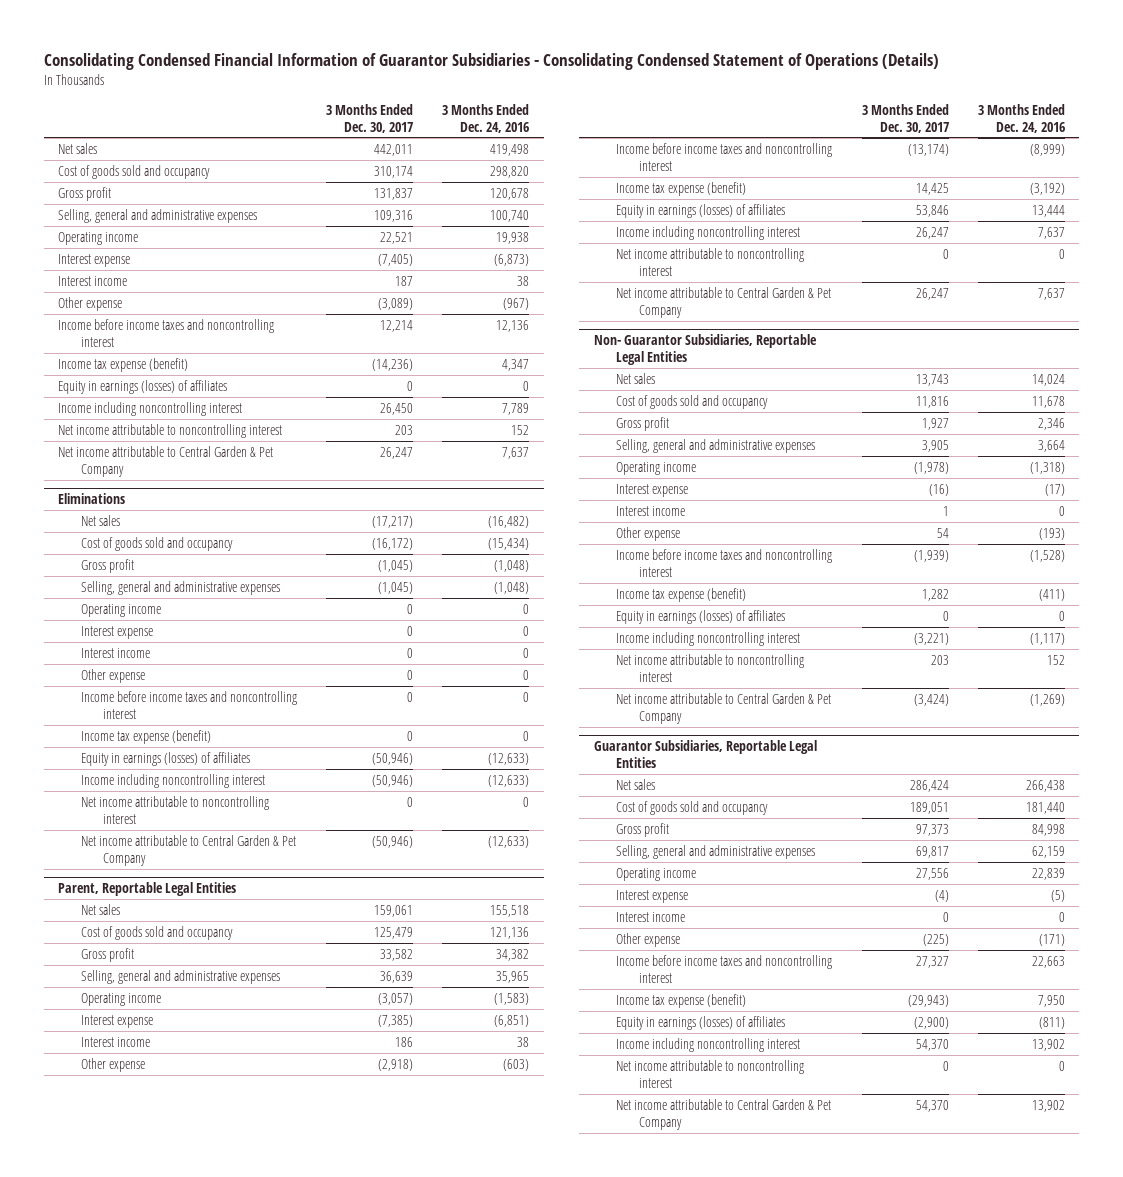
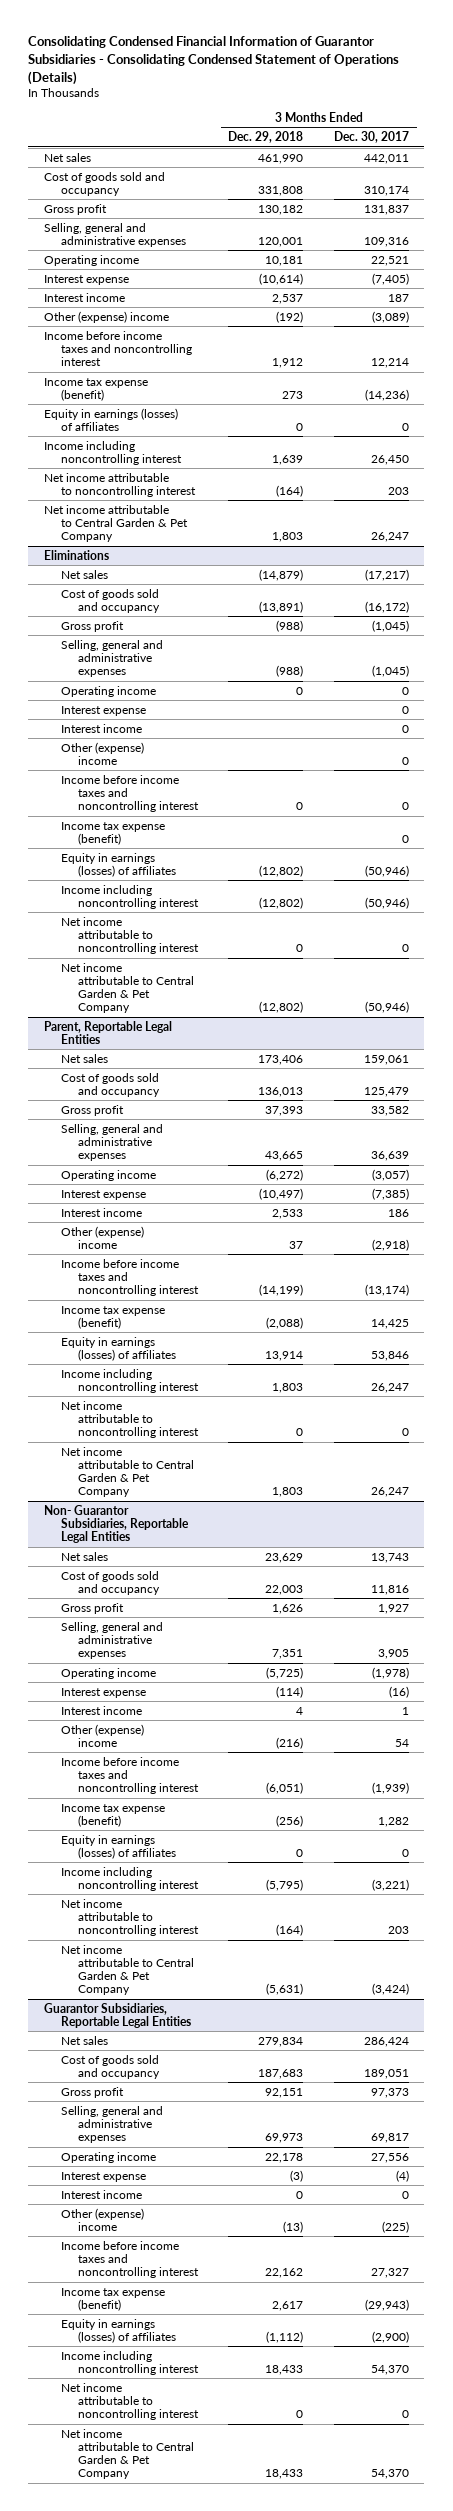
- | 3 Months Ended Dec. 30, 2017 | 3 Months Ended Dec. 24, 2016
+ | 3 Months Ended Dec. 29, 2018 | 3 Months Ended Dec. 30, 2017
- Other expense | (3,089) | (967)
+ Other (expense) income | (192) | (3,089)
@ Eliminations
- Other expense | 0 | 0
+ Other (expense) income | | 0
@ Parent, Reportable Legal Entities
- Other expense | (2,918) | (603)
+ Other (expense) income | 37 | (2,918)
@ Non- Guarantor Subsidiaries, Reportable Legal Entities
- Other expense | 54 | (193)
+ Other (expense) income | (216) | 54
@ Guarantor Subsidiaries, Reportable Legal Entities
- Other expense | (225) | (171)
+ Other (expense) income | (13) | (225)

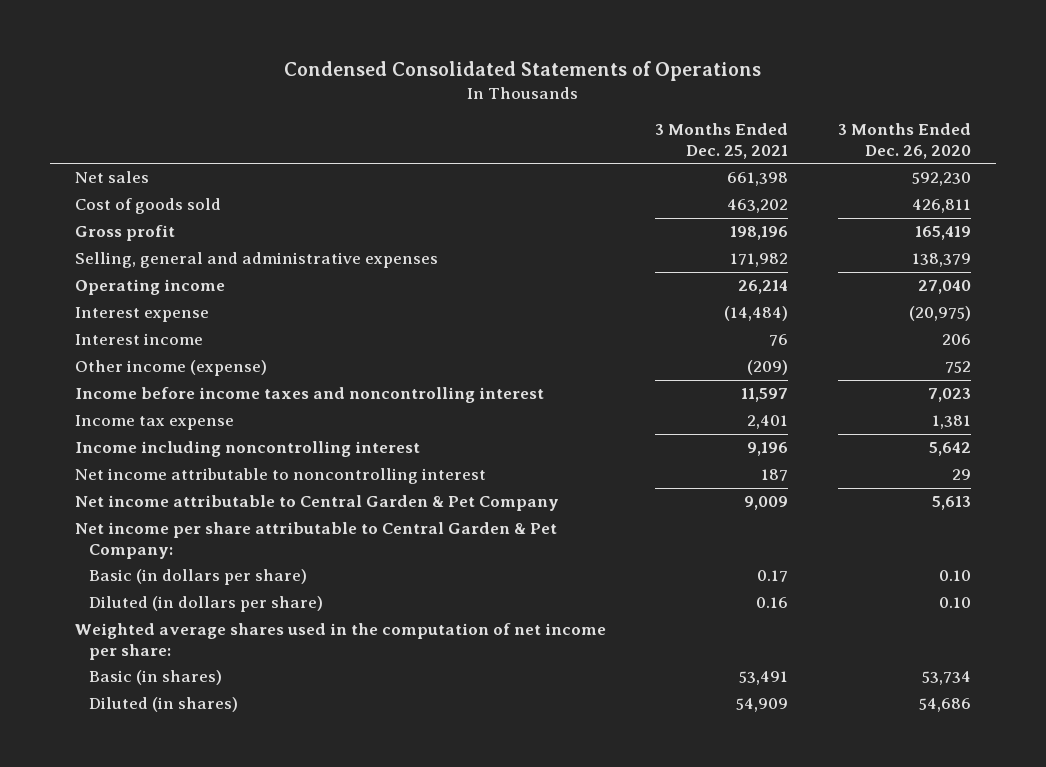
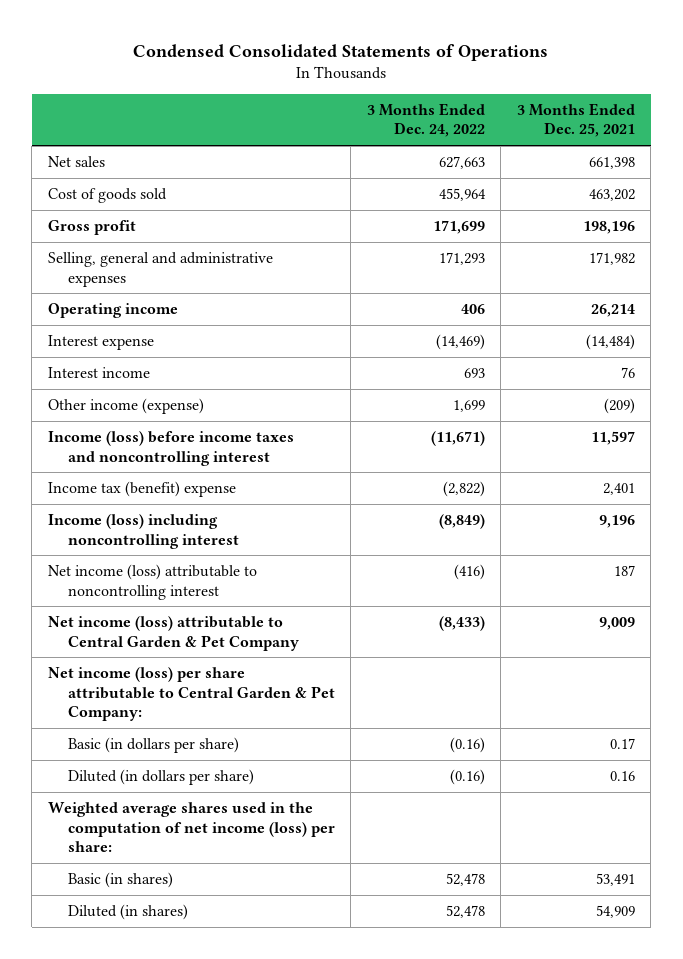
- | 3 Months Ended Dec. 25, 2021 | 3 Months Ended Dec. 26, 2020
+ | 3 Months Ended Dec. 24, 2022 | 3 Months Ended Dec. 25, 2021
- Income before income taxes and noncontrolling interest | 11,597 | 7,023
- Income tax expense | 2,401 | 1,381
- Income including noncontrolling interest | 9,196 | 5,642
- Net income attributable to noncontrolling interest | 187 | 29
- Net income attributable to Central Garden & Pet Company | 9,009 | 5,613
- Net income per share attributable to Central Garden & Pet Company:
+ Income (loss) before income taxes and noncontrolling interest | (11,671) | 11,597
+ Income tax (benefit) expense | (2,822) | 2,401
+ Income (loss) including noncontrolling interest | (8,849) | 9,196
+ Net income (loss) attributable to noncontrolling interest | (416) | 187
+ Net income (loss) attributable to Central Garden & Pet Company | (8,433) | 9,009
+ Net income (loss) per share attributable to Central Garden & Pet Company:
- Weighted average shares used in the computation of net income per share:
+ Weighted average shares used in the computation of net income (loss) per share:

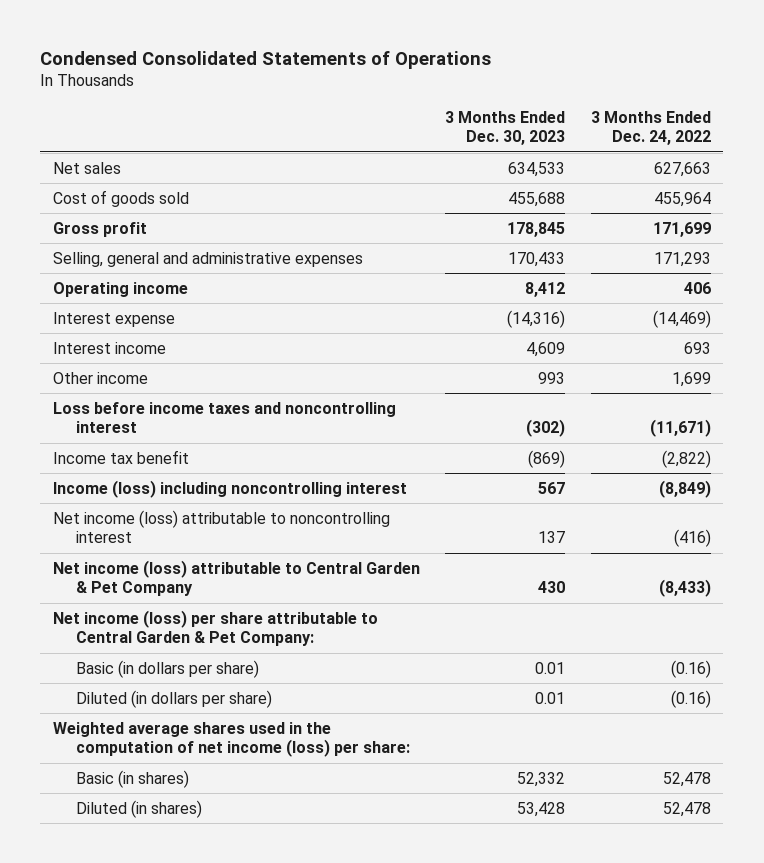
- | 3 Months Ended Dec. 24, 2022 | 3 Months Ended Dec. 25, 2021
+ | 3 Months Ended Dec. 30, 2023 | 3 Months Ended Dec. 24, 2022
- Other income (expense) | 1,699 | (209)
- Income (loss) before income taxes and noncontrolling interest | (11,671) | 11,597
- Income tax (benefit) expense | (2,822) | 2,401
+ Other income | 993 | 1,699
+ Loss before income taxes and noncontrolling interest | (302) | (11,671)
+ Income tax benefit | (869) | (2,822)

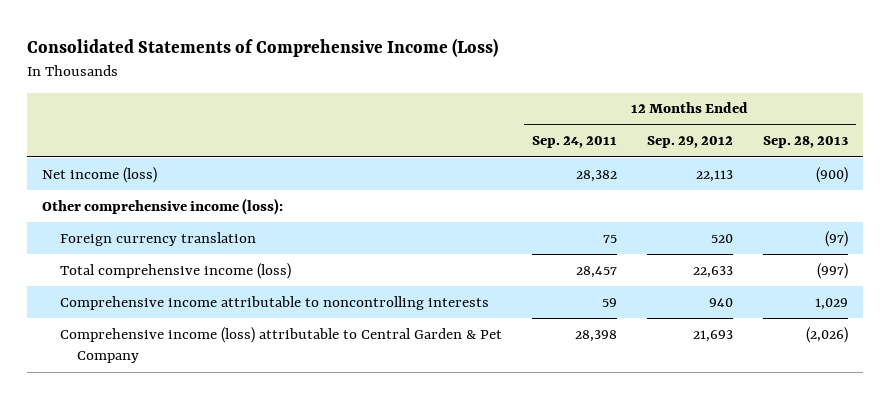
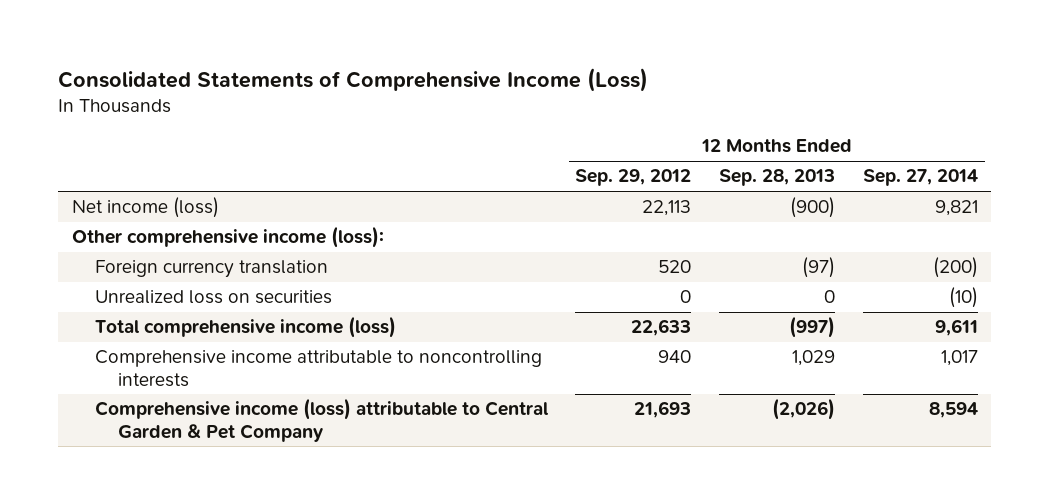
- | 12 Months Ended Sep. 24, 2011 | 12 Months Ended Sep. 29, 2012 | 12 Months Ended Sep. 28, 2013
+ | 12 Months Ended Sep. 29, 2012 | 12 Months Ended Sep. 28, 2013 | 12 Months Ended Sep. 27, 2014
+ Unrealized loss on securities | 0 | 0 | (10)

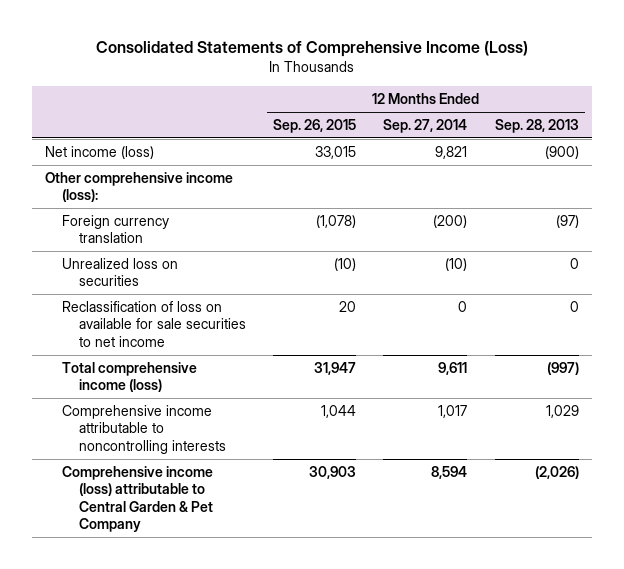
- | 12 Months Ended Sep. 29, 2012 | 12 Months Ended Sep. 28, 2013 | 12 Months Ended Sep. 27, 2014
+ | 12 Months Ended Sep. 26, 2015 | 12 Months Ended Sep. 27, 2014 | 12 Months Ended Sep. 28, 2013
+ Reclassification of loss on available for sale securities to net income | 20 | 0 | 0

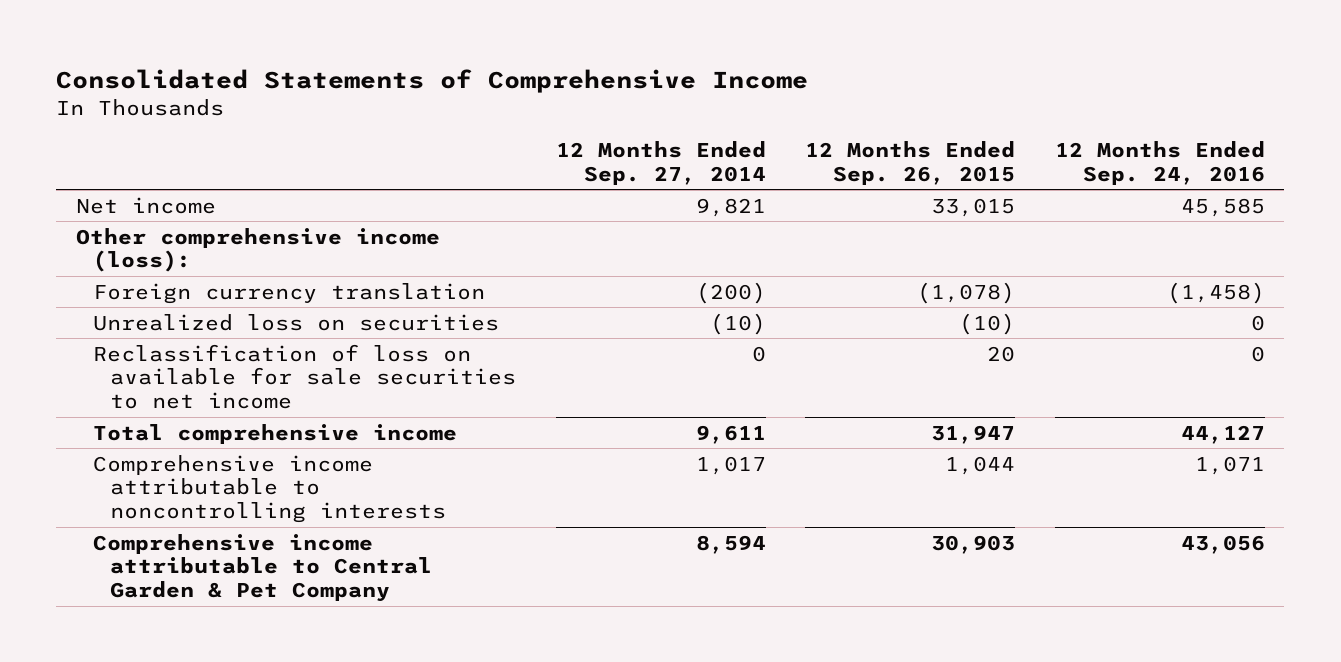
- Consolidated Statements of Comprehensive Income (Loss)
+ Consolidated Statements of Comprehensive Income
- | 12 Months Ended Sep. 26, 2015 | 12 Months Ended Sep. 27, 2014 | 12 Months Ended Sep. 28, 2013
+ | 12 Months Ended Sep. 27, 2014 | 12 Months Ended Sep. 26, 2015 | 12 Months Ended Sep. 24, 2016
- Net income (loss) | 33,015 | 9,821 | (900)
+ Net income | 9,821 | 33,015 | 45,585
- Total comprehensive income (loss) | 31,947 | 9,611 | (997)
+ Total comprehensive income | 9,611 | 31,947 | 44,127
- Comprehensive income (loss) attributable to Central Garden & Pet Company | 30,903 | 8,594 | (2,026)
+ Comprehensive income attributable to Central Garden & Pet Company | 8,594 | 30,903 | 43,056

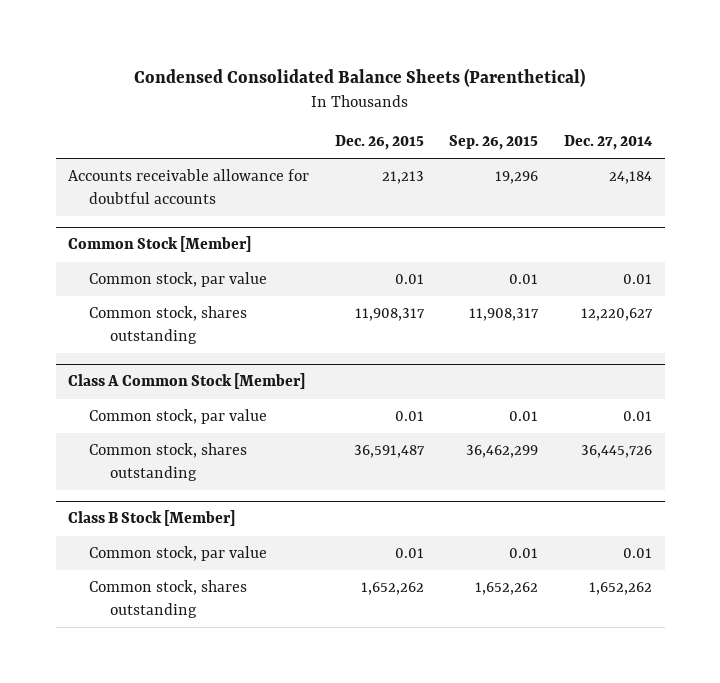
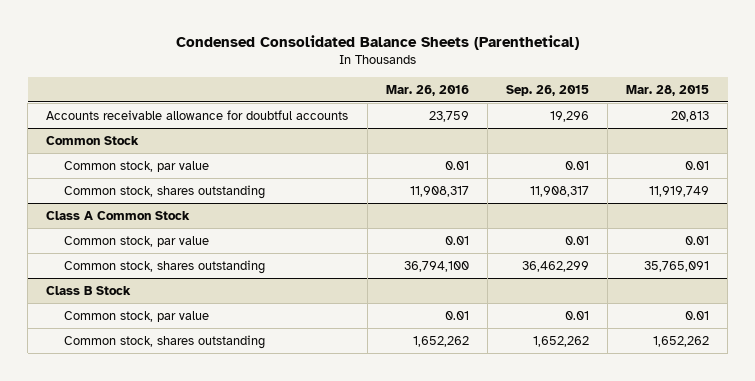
- | Dec. 26, 2015 | Sep. 26, 2015 | Dec. 27, 2014
+ | Mar. 26, 2016 | Sep. 26, 2015 | Mar. 28, 2015
- Common Stock [Member]
+ Common Stock
- Class A Common Stock [Member]
+ Class A Common Stock
- Class B Stock [Member]
+ Class B Stock

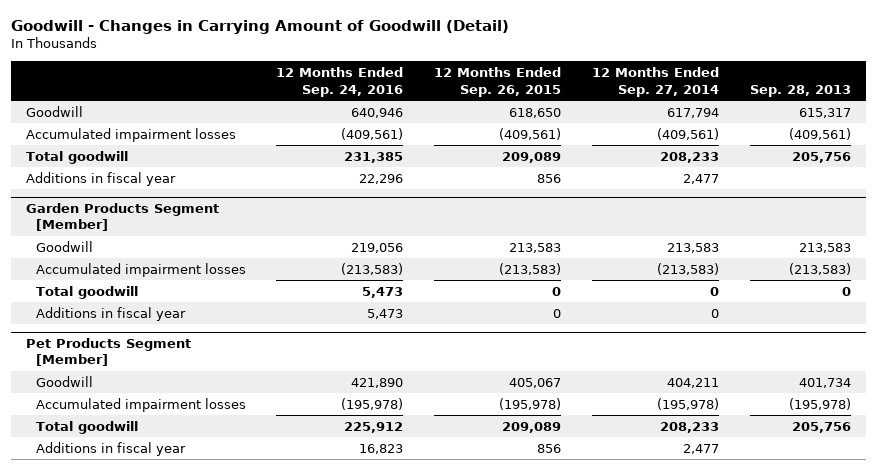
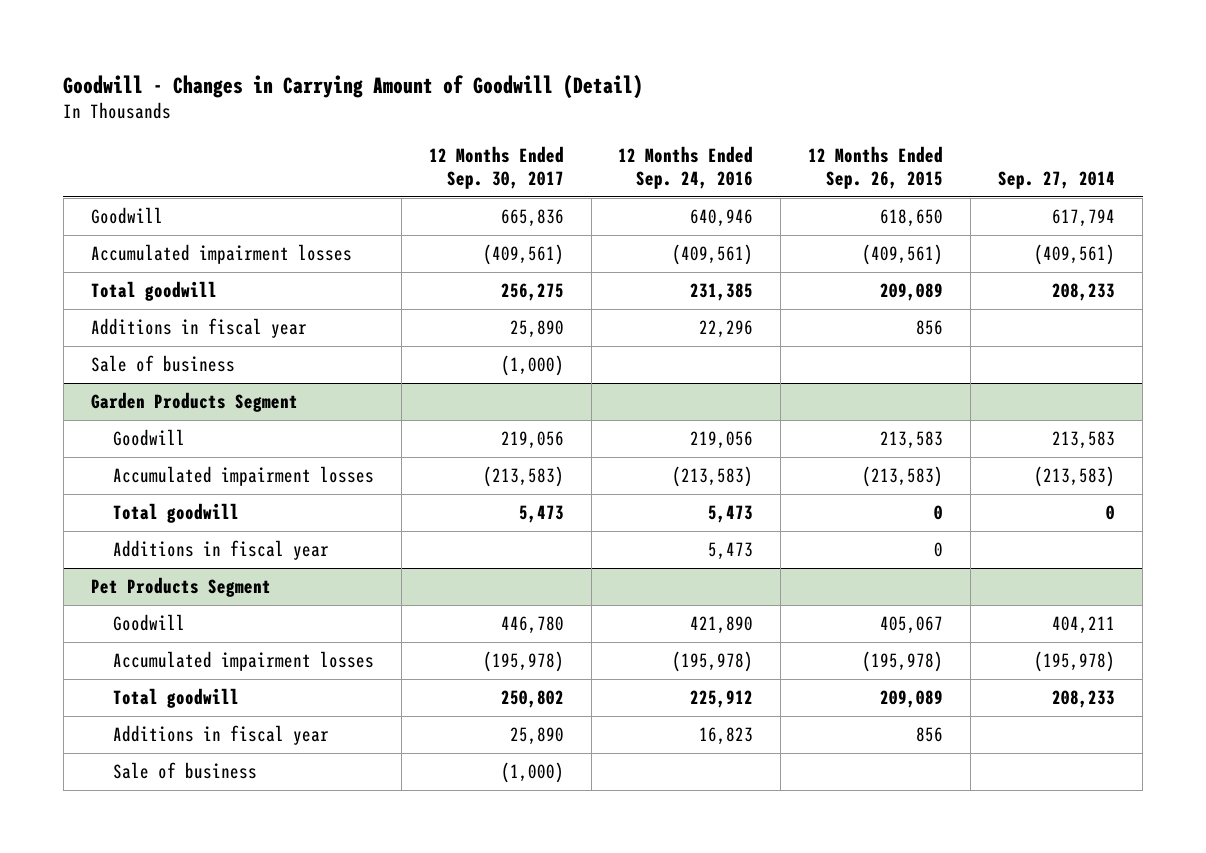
- | 12 Months Ended Sep. 24, 2016 | 12 Months Ended Sep. 26, 2015 | 12 Months Ended Sep. 27, 2014 | Sep. 28, 2013
+ | 12 Months Ended Sep. 30, 2017 | 12 Months Ended Sep. 24, 2016 | 12 Months Ended Sep. 26, 2015 | Sep. 27, 2014
- Garden Products Segment [Member]
+ Sale of business | (1,000) | | |
+ Garden Products Segment
- Pet Products Segment [Member]
+ Pet Products Segment
+ Sale of business | (1,000) | | |

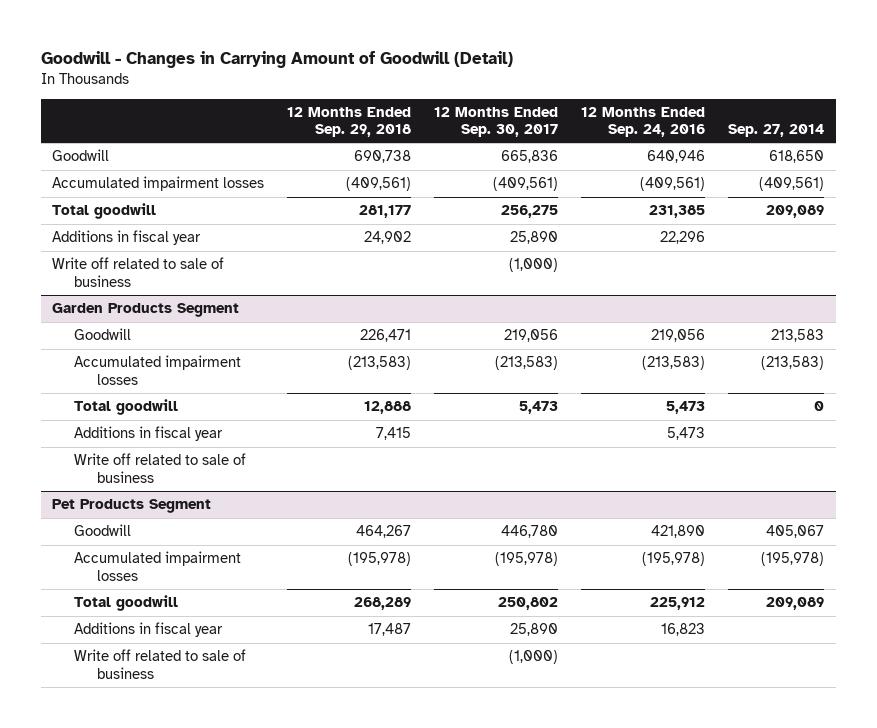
- | 12 Months Ended Sep. 30, 2017 | 12 Months Ended Sep. 24, 2016 | 12 Months Ended Sep. 26, 2015 | Sep. 27, 2014
+ | 12 Months Ended Sep. 29, 2018 | 12 Months Ended Sep. 30, 2017 | 12 Months Ended Sep. 24, 2016 | Sep. 27, 2014
- Goodwill | 665,836 | 640,946 | 618,650 | 617,794
+ Goodwill | 690,738 | 665,836 | 640,946 | 618,650
- Total goodwill | 256,275 | 231,385 | 209,089 | 208,233
+ Total goodwill | 281,177 | 256,275 | 231,385 | 209,089
- Sale of business | (1,000) | | |
+ Write off related to sale of business | | (1,000) | |
@ Garden Products Segment
+ Write off related to sale of business
@ Pet Products Segment
- Goodwill | 446,780 | 421,890 | 405,067 | 404,211
+ Goodwill | 464,267 | 446,780 | 421,890 | 405,067
- Total goodwill | 250,802 | 225,912 | 209,089 | 208,233
+ Total goodwill | 268,289 | 250,802 | 225,912 | 209,089
- Sale of business | (1,000) | | |
+ Write off related to sale of business | | (1,000) | |

